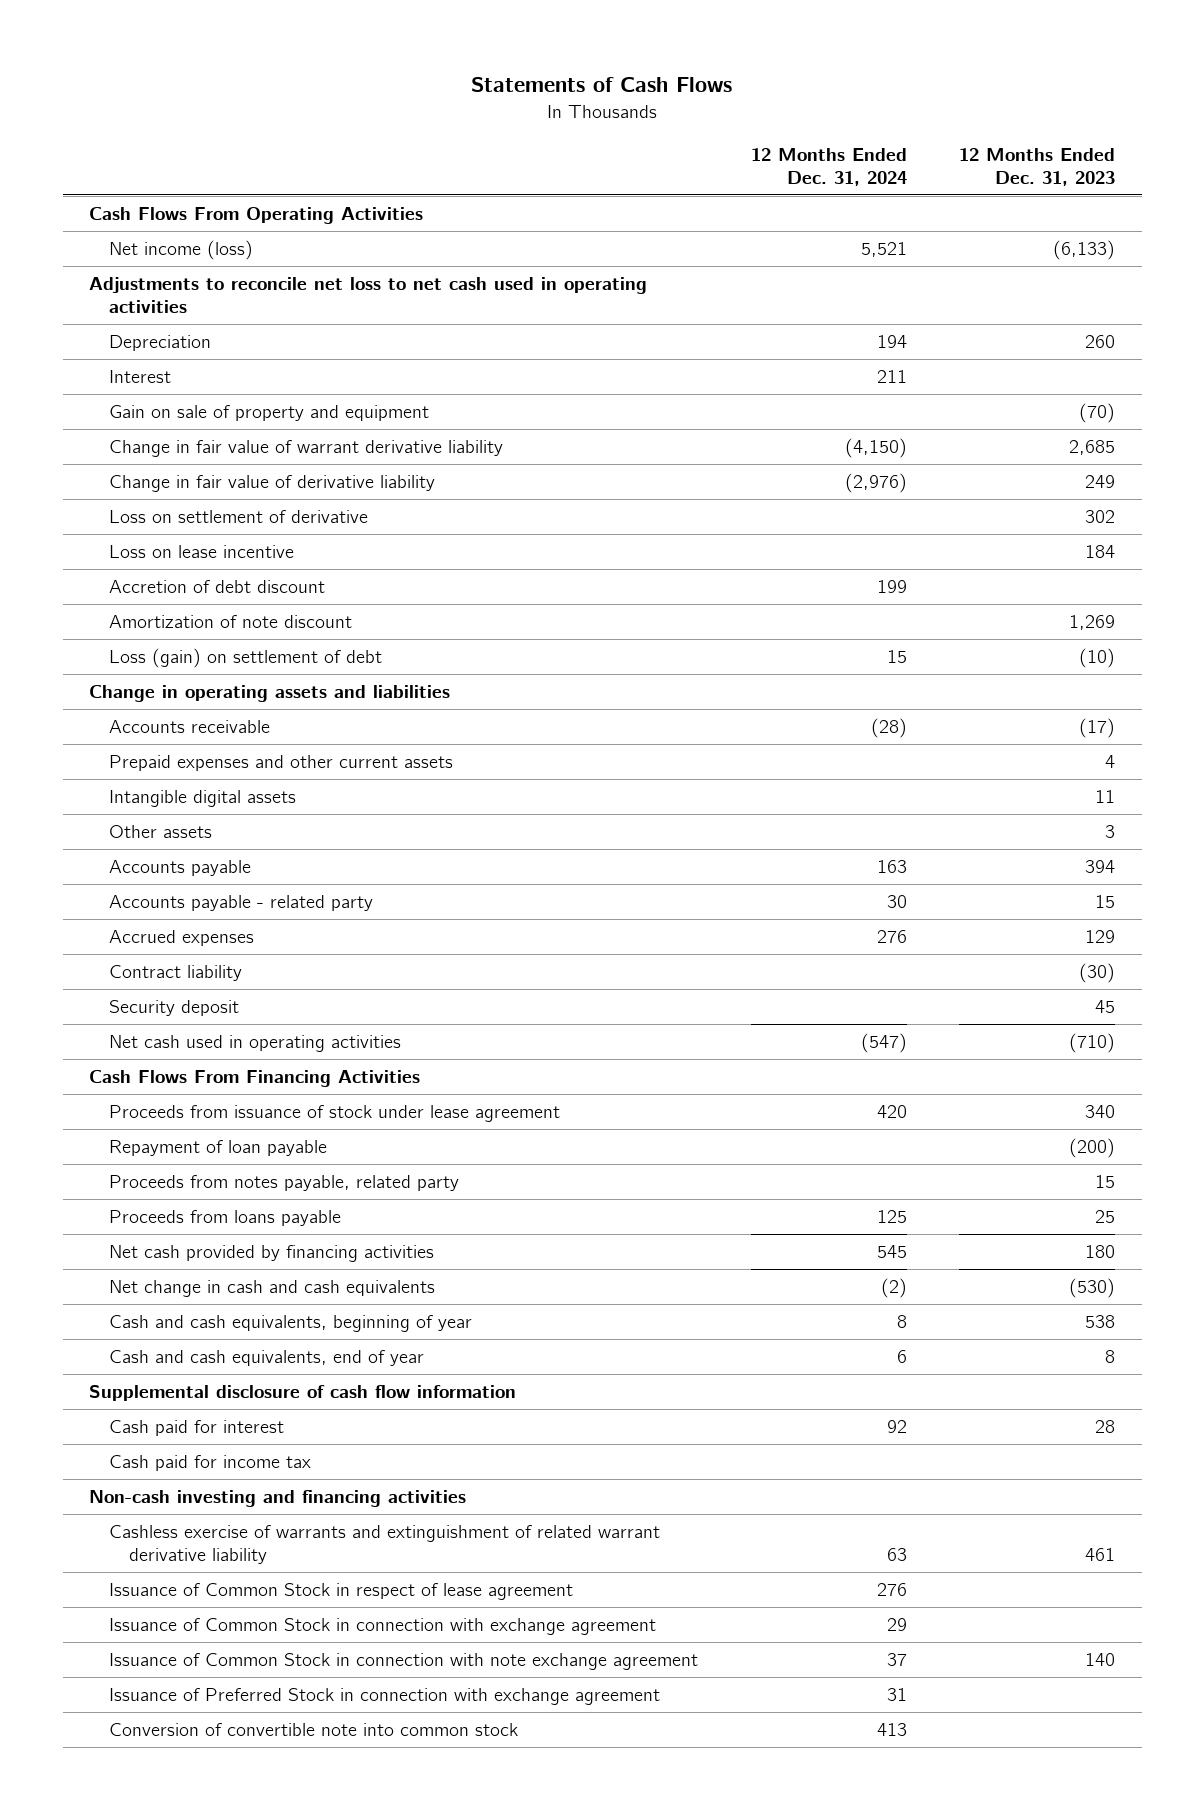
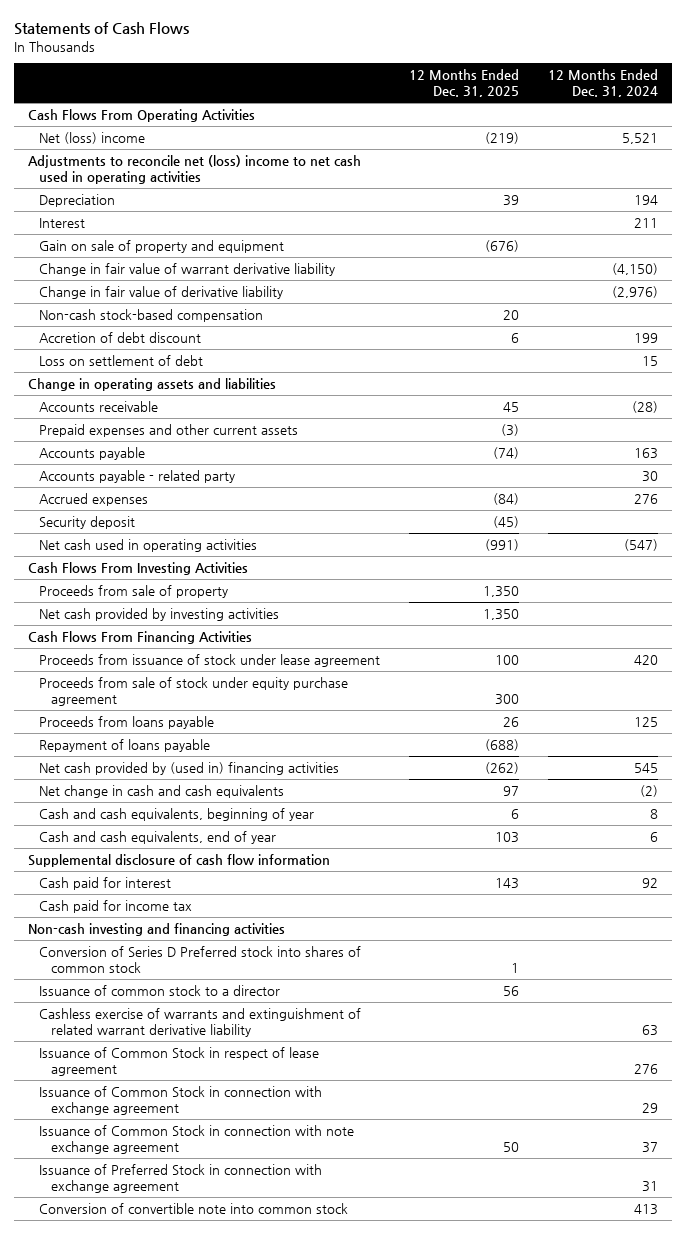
- | 12 Months Ended Dec. 31, 2024 | 12 Months Ended Dec. 31, 2023
+ | 12 Months Ended Dec. 31, 2025 | 12 Months Ended Dec. 31, 2024
- Net income (loss) | 5,521 | (6,133)
- Adjustments to reconcile net loss to net cash used in operating activities
+ Net (loss) income | (219) | 5,521
+ Adjustments to reconcile net (loss) income to net cash used in operating activities
- Loss on settlement of derivative | | 302
- Loss on lease incentive | | 184
+ Non-cash stock-based compensation | 20 |
- Amortization of note discount | | 1,269
- Loss (gain) on settlement of debt | 15 | (10)
+ Loss on settlement of debt | | 15
- Intangible digital assets | | 11
- Other assets | | 3
- Contract liability | | (30)
+ Cash Flows From Investing Activities
+ Proceeds from sale of property | 1,350 |
+ Net cash provided by investing activities | 1,350 |
- Repayment of loan payable | | (200)
- Proceeds from notes payable, related party | | 15
+ Proceeds from sale of stock under equity purchase agreement | 300 |
- Net cash provided by financing activities | 545 | 180
+ Repayment of loans payable | (688) |
+ Net cash provided by (used in) financing activities | (262) | 545
+ Conversion of Series D Preferred stock into shares of common stock | 1 |
+ Issuance of common stock to a director | 56 |

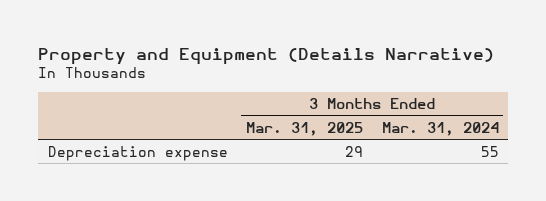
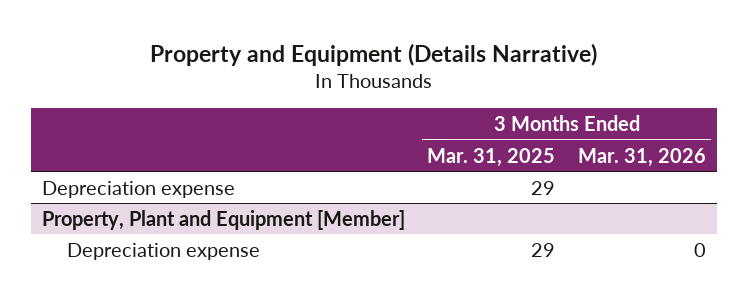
- | 3 Months Ended Mar. 31, 2025 | 3 Months Ended Mar. 31, 2024
+ | 3 Months Ended Mar. 31, 2025 | 3 Months Ended Mar. 31, 2026
+ Property, Plant and Equipment [Member]
+ Depreciation expense | 29 | 0

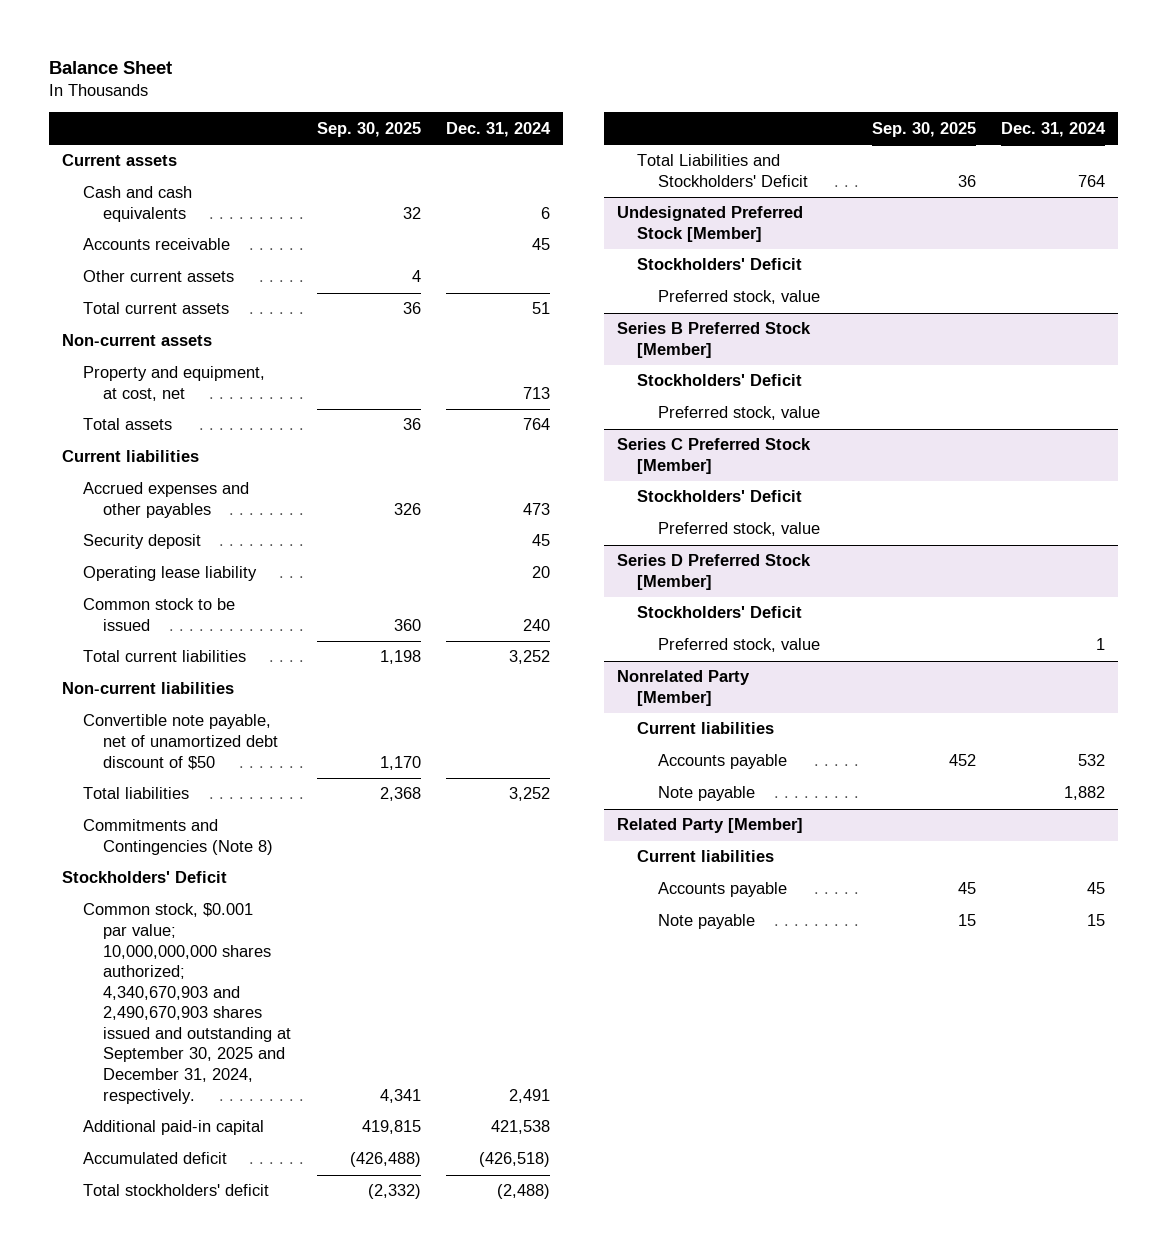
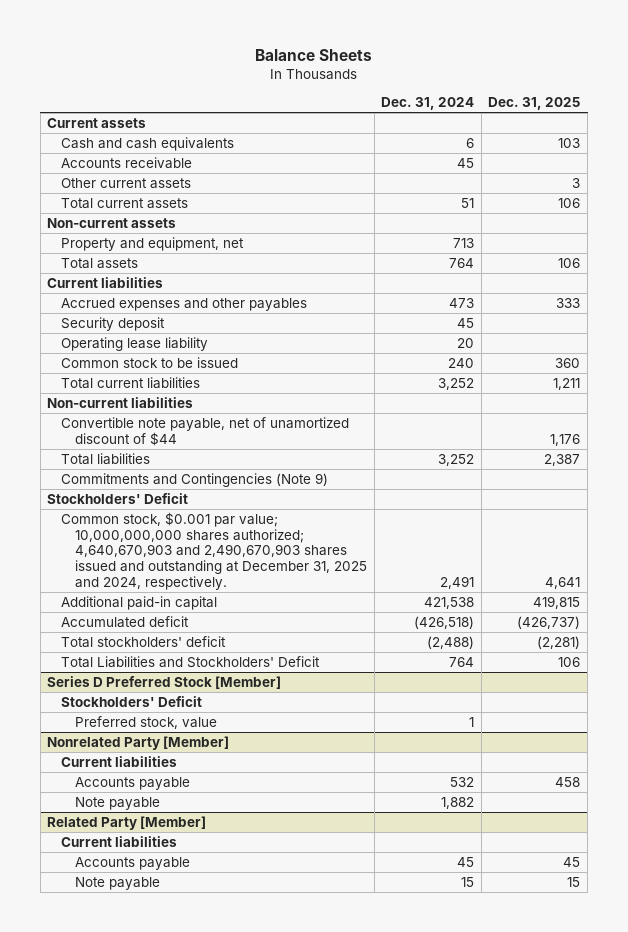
- Balance Sheet
+ Balance Sheets
- | Sep. 30, 2025 | Dec. 31, 2024
+ | Dec. 31, 2024 | Dec. 31, 2025
- Property and equipment, at cost, net | | 713
+ Property and equipment, net | 713 |
- Convertible note payable, net of unamortized debt discount of $50 | 1,170 |
+ Convertible note payable, net of unamortized discount of $44 | | 1,176
- Commitments and Contingencies (Note 8)
+ Commitments and Contingencies (Note 9)
- Common stock, $0.001 par value; 10,000,000,000 shares authorized; 4,340,670,903 and 2,490,670,903 shares issued and outstanding at September 30, 2025 and December 31, 2024, respectively. | 4,341 | 2,491
+ Common stock, $0.001 par value; 10,000,000,000 shares authorized; 4,640,670,903 and 2,490,670,903 shares issued and outstanding at December 31, 2025 and 2024, respectively. | 2,491 | 4,641
- Undesignated Preferred Stock [Member]
- Stockholders' Deficit
- Preferred stock, value
- Series B Preferred Stock [Member]
- Stockholders' Deficit
- Preferred stock, value
- Series C Preferred Stock [Member]
- Stockholders' Deficit
- Preferred stock, value

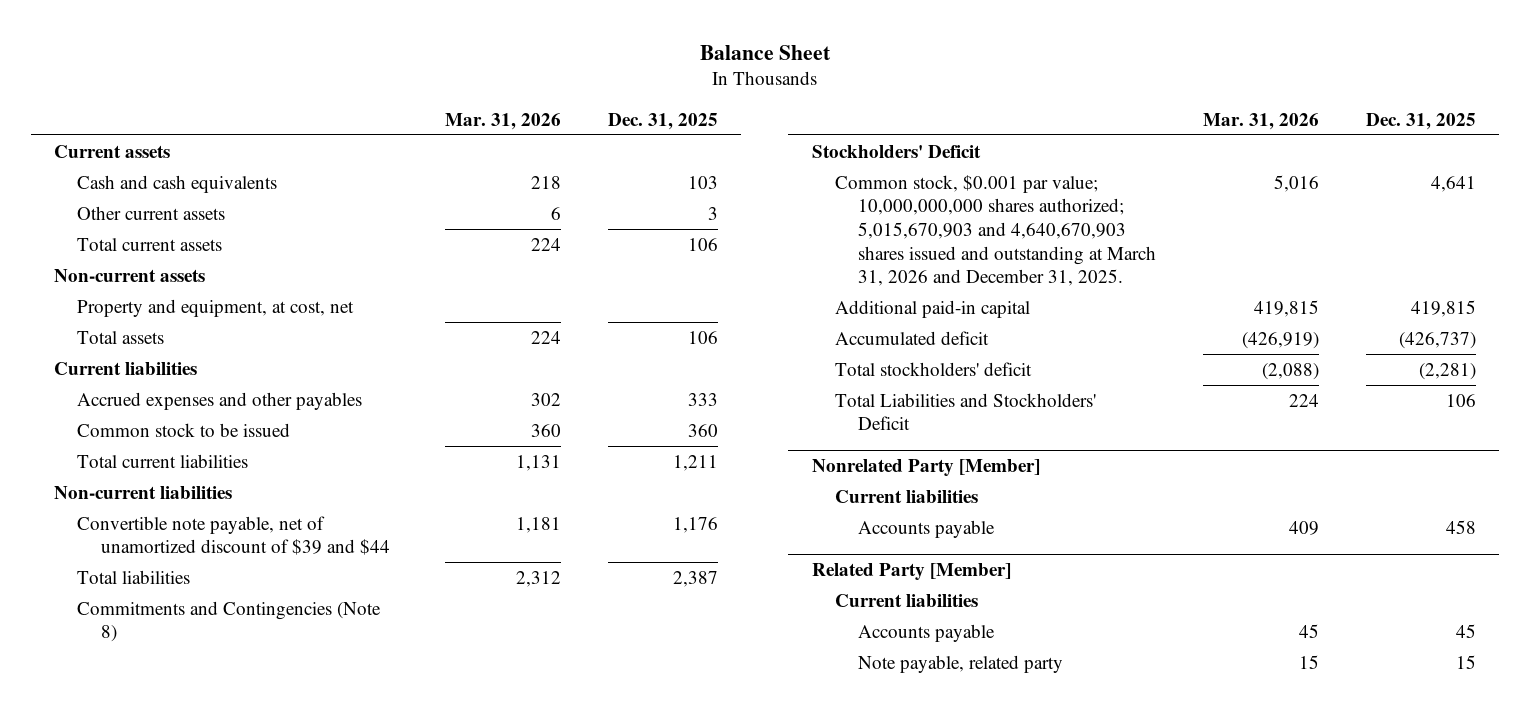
- Balance Sheets
+ Balance Sheet
- | Dec. 31, 2024 | Dec. 31, 2025
+ | Mar. 31, 2026 | Dec. 31, 2025
- Accounts receivable | 45 |
- Property and equipment, net | 713 |
+ Property and equipment, at cost, net
- Security deposit | 45 |
- Operating lease liability | 20 |
- Convertible note payable, net of unamortized discount of $44 | | 1,176
+ Convertible note payable, net of unamortized discount of $39 and $44 | 1,181 | 1,176
- Commitments and Contingencies (Note 9)
+ Commitments and Contingencies (Note 8)
- Common stock, $0.001 par value; 10,000,000,000 shares authorized; 4,640,670,903 and 2,490,670,903 shares issued and outstanding at December 31, 2025 and 2024, respectively. | 2,491 | 4,641
+ Common stock, $0.001 par value; 10,000,000,000 shares authorized; 5,015,670,903 and 4,640,670,903 shares issued and outstanding at March 31, 2026 and December 31, 2025. | 5,016 | 4,641
- Series D Preferred Stock [Member]
- Stockholders' Deficit
- Preferred stock, value | 1 |
@ Nonrelated Party [Member]
- Note payable | 1,882 |
@ Related Party [Member]
- Note payable | 15 | 15
+ Note payable, related party | 15 | 15

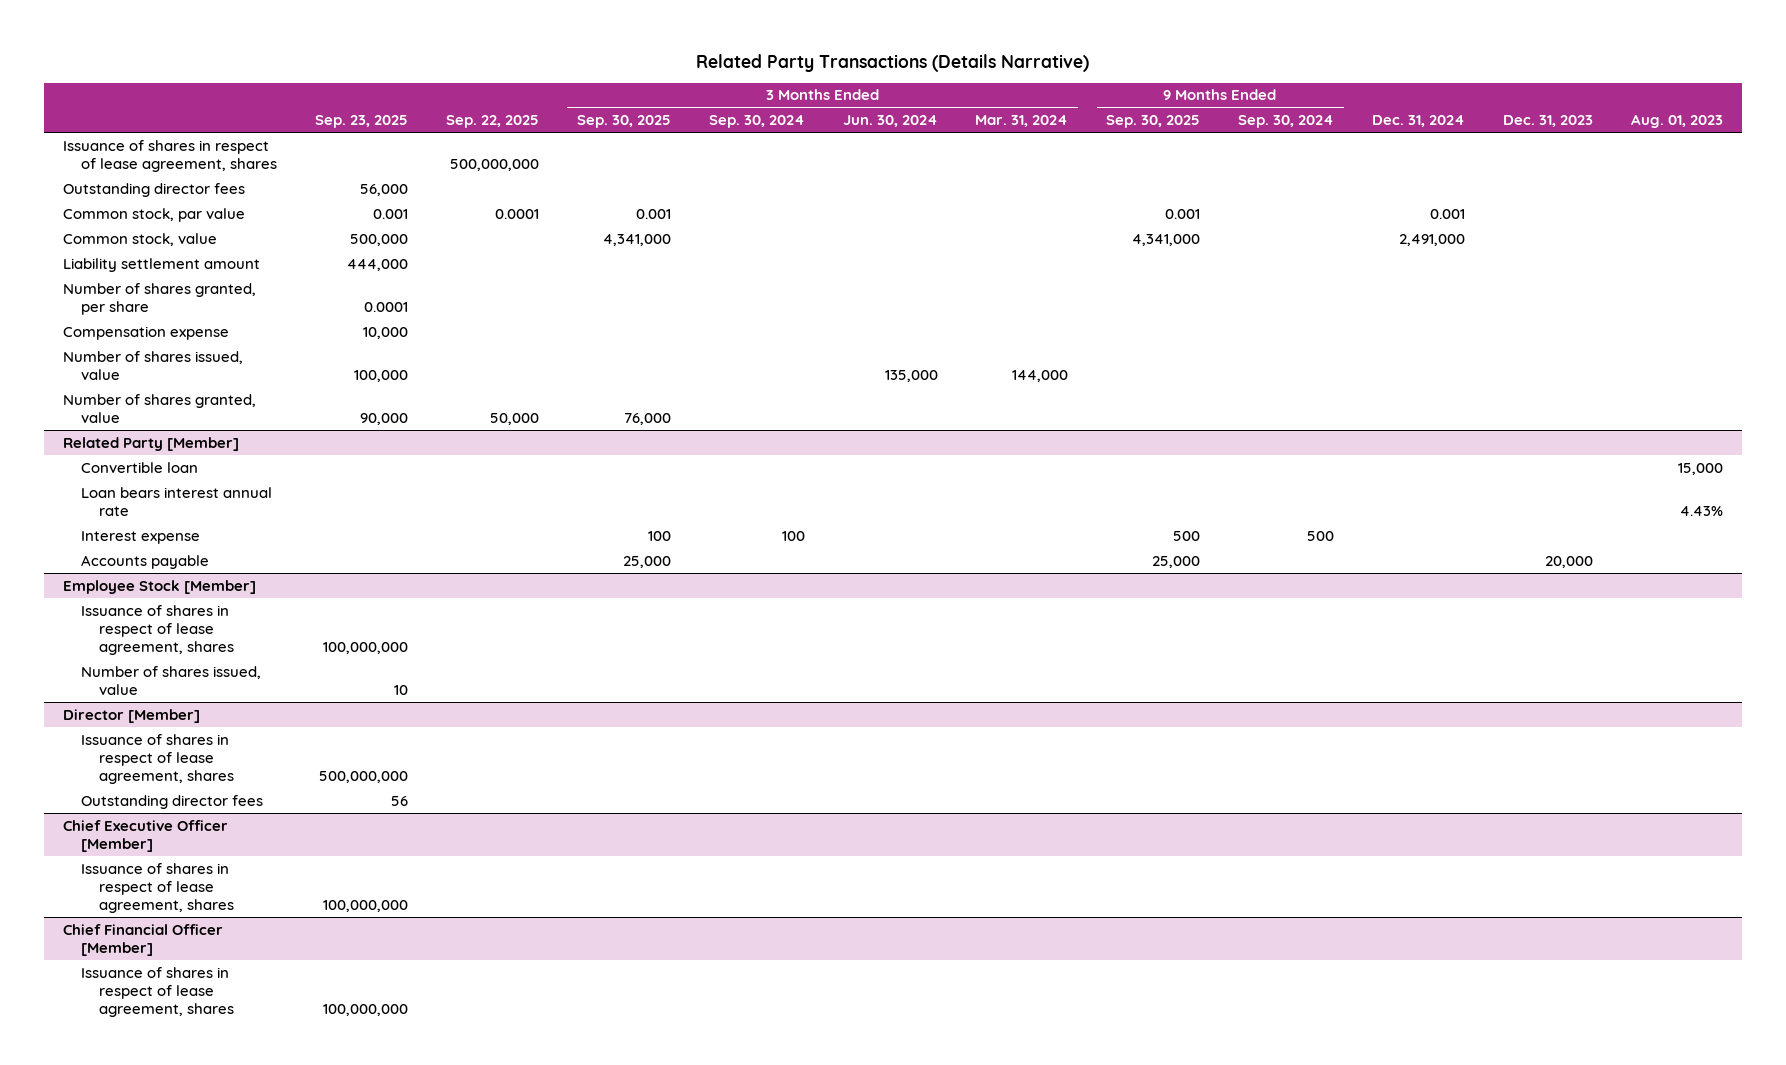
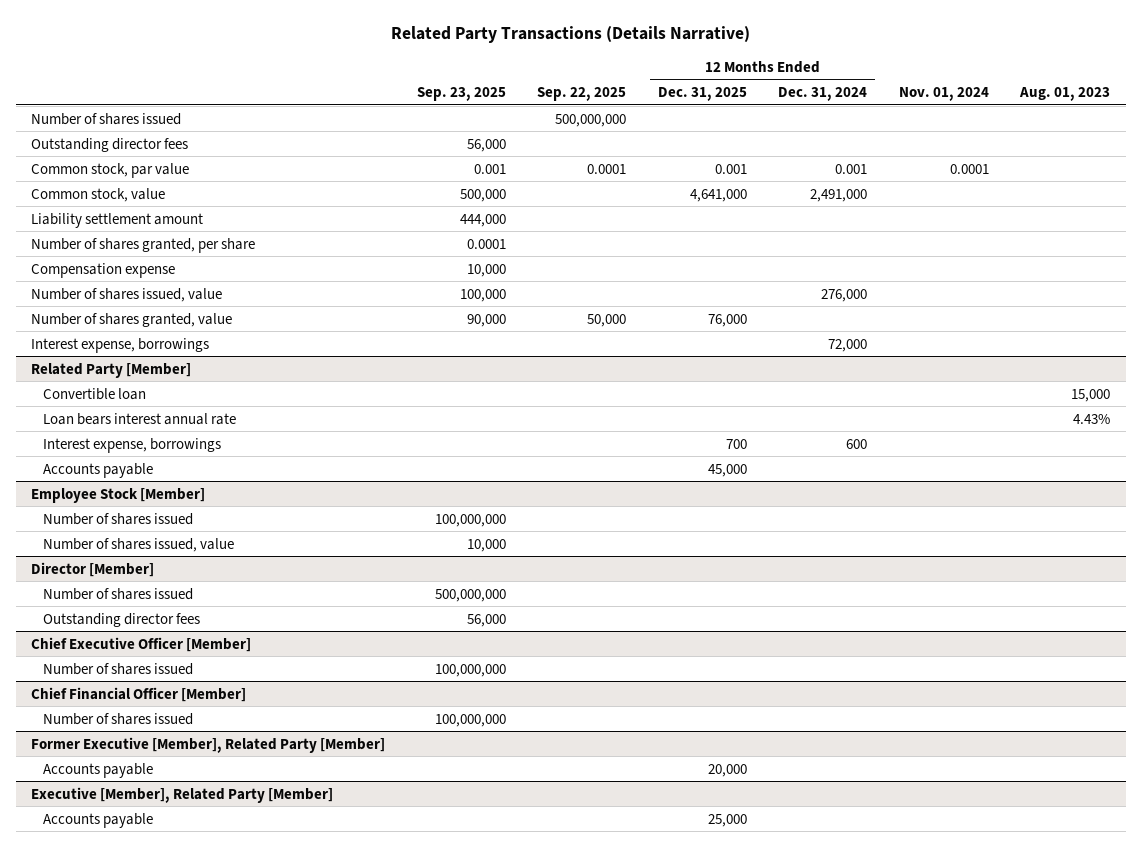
- | Sep. 23, 2025 | Sep. 22, 2025 | 3 Months Ended Sep. 30, 2025 | 3 Months Ended Sep. 30, 2024 | 3 Months Ended Jun. 30, 2024 | 3 Months Ended Mar. 31, 2024 | 9 Months Ended Sep. 30, 2025 | 9 Months Ended Sep. 30, 2024 | Dec. 31, 2024 | Dec. 31, 2023 | Aug. 01, 2023
+ | Sep. 23, 2025 | Sep. 22, 2025 | 12 Months Ended Dec. 31, 2025 | 12 Months Ended Dec. 31, 2024 | Nov. 01, 2024 | Aug. 01, 2023
- Issuance of shares in respect of lease agreement, shares | | 500,000,000 | | | | | | | | |
+ Number of shares issued | | 500,000,000 | | | |
+ Interest expense, borrowings | | | | 72,000 | |
@ Related Party [Member]
- Interest expense | | | 100 | 100 | | | 500 | 500 | | |
+ Interest expense, borrowings | | | 700 | 600 | |
@ Employee Stock [Member]
- Issuance of shares in respect of lease agreement, shares | 100,000,000 | | | | | | | | | |
- Number of shares issued, value | 10 | | | | | | | | | |
+ Number of shares issued | 100,000,000 | | | | |
+ Number of shares issued, value | 10,000 | | | | |
@ Director [Member]
- Issuance of shares in respect of lease agreement, shares | 500,000,000 | | | | | | | | | |
- Outstanding director fees | 56 | | | | | | | | | |
+ Number of shares issued | 500,000,000 | | | | |
+ Outstanding director fees | 56,000 | | | | |
@ Chief Executive Officer [Member]
- Issuance of shares in respect of lease agreement, shares | 100,000,000 | | | | | | | | | |
+ Number of shares issued | 100,000,000 | | | | |
@ Chief Financial Officer [Member]
- Issuance of shares in respect of lease agreement, shares | 100,000,000 | | | | | | | | | |
+ Number of shares issued | 100,000,000 | | | | |
+ Former Executive [Member], Related Party [Member]
+ Accounts payable | | | 20,000 | | |
+ Executive [Member], Related Party [Member]
+ Accounts payable | | | 25,000 | | |

